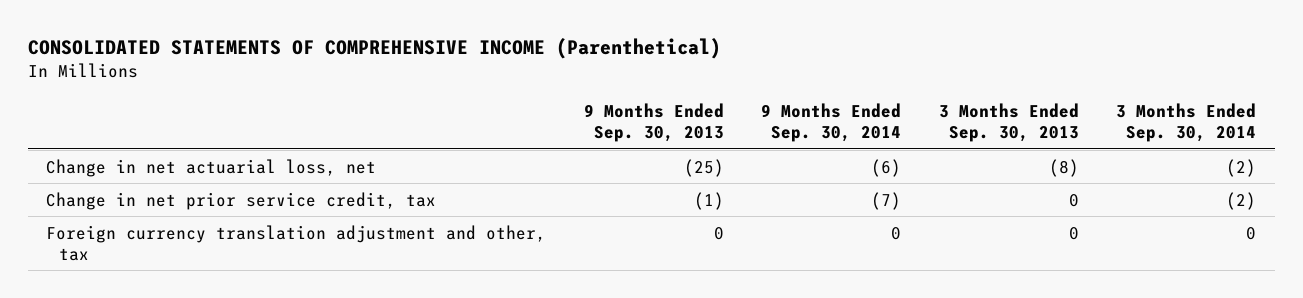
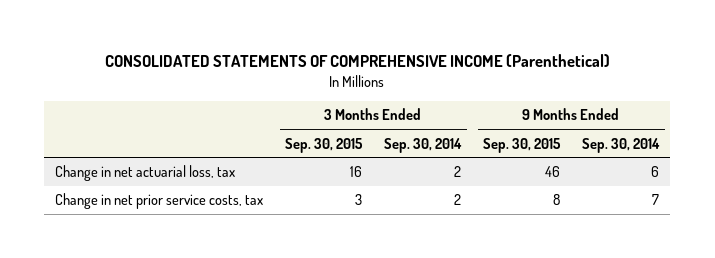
- | 9 Months Ended Sep. 30, 2013 | 9 Months Ended Sep. 30, 2014 | 3 Months Ended Sep. 30, 2013 | 3 Months Ended Sep. 30, 2014
+ | 3 Months Ended Sep. 30, 2015 | 3 Months Ended Sep. 30, 2014 | 9 Months Ended Sep. 30, 2015 | 9 Months Ended Sep. 30, 2014
- Change in net actuarial loss, net | (25) | (6) | (8) | (2)
- Change in net prior service credit, tax | (1) | (7) | 0 | (2)
- Foreign currency translation adjustment and other, tax | 0 | 0 | 0 | 0
+ Change in net actuarial loss, tax | 16 | 2 | 46 | 6
+ Change in net prior service costs, tax | 3 | 2 | 8 | 7

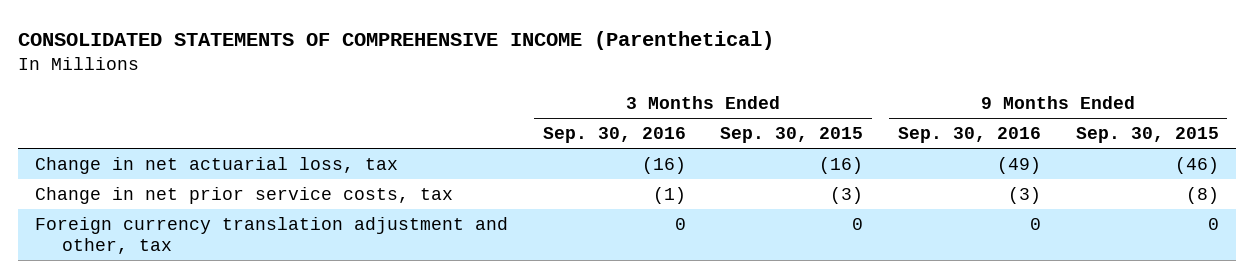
- | 3 Months Ended Sep. 30, 2015 | 3 Months Ended Sep. 30, 2014 | 9 Months Ended Sep. 30, 2015 | 9 Months Ended Sep. 30, 2014
+ | 3 Months Ended Sep. 30, 2016 | 3 Months Ended Sep. 30, 2015 | 9 Months Ended Sep. 30, 2016 | 9 Months Ended Sep. 30, 2015
- Change in net actuarial loss, tax | 16 | 2 | 46 | 6
- Change in net prior service costs, tax | 3 | 2 | 8 | 7
+ Change in net actuarial loss, tax | (16) | (16) | (49) | (46)
+ Change in net prior service costs, tax | (1) | (3) | (3) | (8)
+ Foreign currency translation adjustment and other, tax | 0 | 0 | 0 | 0

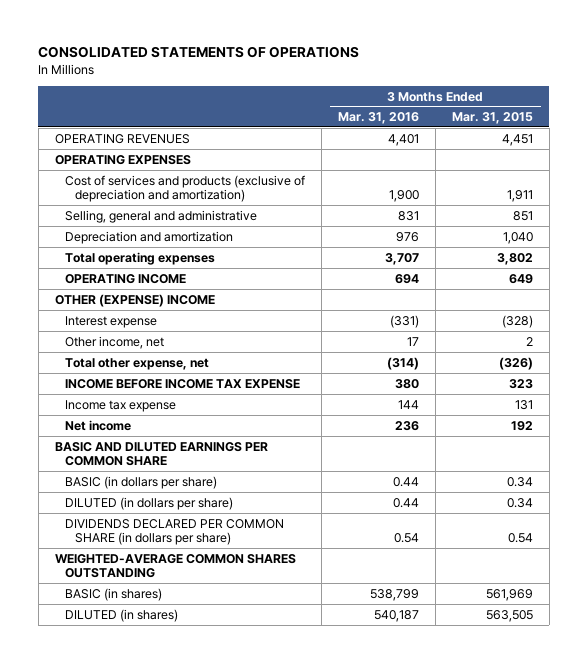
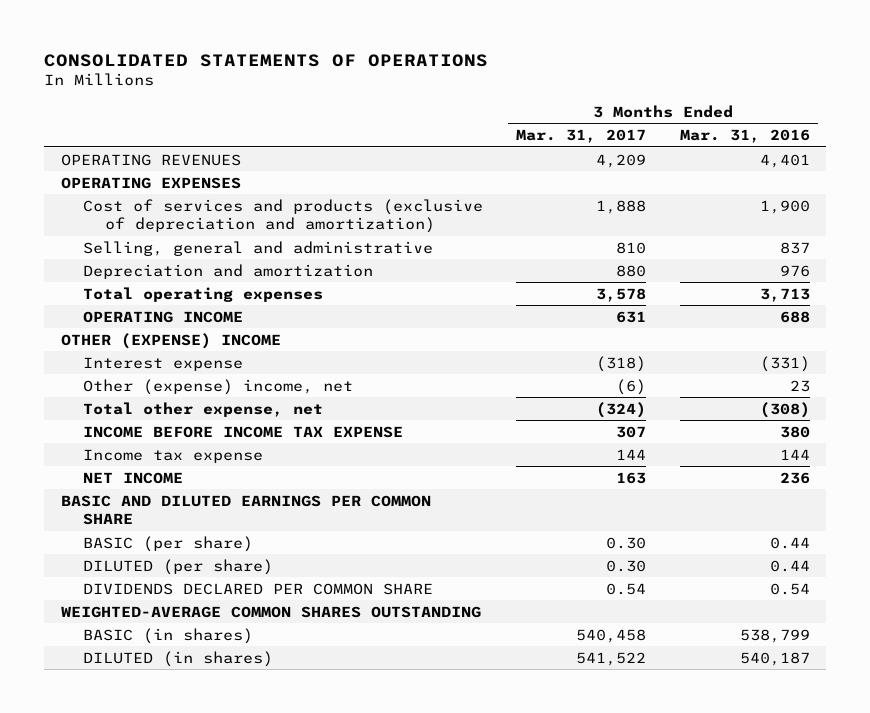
- | 3 Months Ended Mar. 31, 2016 | 3 Months Ended Mar. 31, 2015
+ | 3 Months Ended Mar. 31, 2017 | 3 Months Ended Mar. 31, 2016
- Selling, general and administrative | 831 | 851
+ Selling, general and administrative | 810 | 837
- Total operating expenses | 3,707 | 3,802
- OPERATING INCOME | 694 | 649
+ Total operating expenses | 3,578 | 3,713
+ OPERATING INCOME | 631 | 688
- Other income, net | 17 | 2
- Total other expense, net | (314) | (326)
+ Other (expense) income, net | (6) | 23
+ Total other expense, net | (324) | (308)
- Net income | 236 | 192
+ NET INCOME | 163 | 236
- BASIC (in dollars per share) | 0.44 | 0.34
- DILUTED (in dollars per share) | 0.44 | 0.34
- DIVIDENDS DECLARED PER COMMON SHARE (in dollars per share) | 0.54 | 0.54
+ BASIC (per share) | 0.30 | 0.44
+ DILUTED (per share) | 0.30 | 0.44
+ DIVIDENDS DECLARED PER COMMON SHARE | 0.54 | 0.54

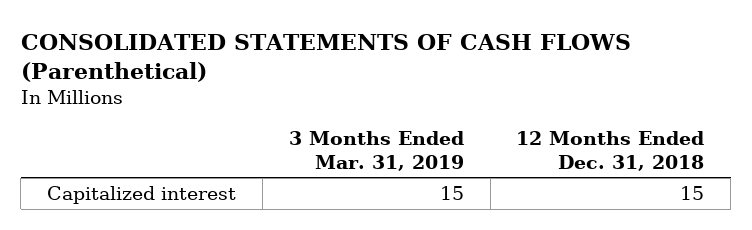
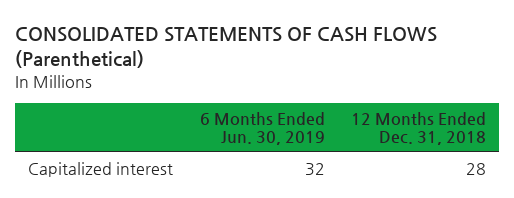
- | 3 Months Ended Mar. 31, 2019 | 12 Months Ended Dec. 31, 2018
+ | 6 Months Ended Jun. 30, 2019 | 12 Months Ended Dec. 31, 2018
- Capitalized interest | 15 | 15
+ Capitalized interest | 32 | 28

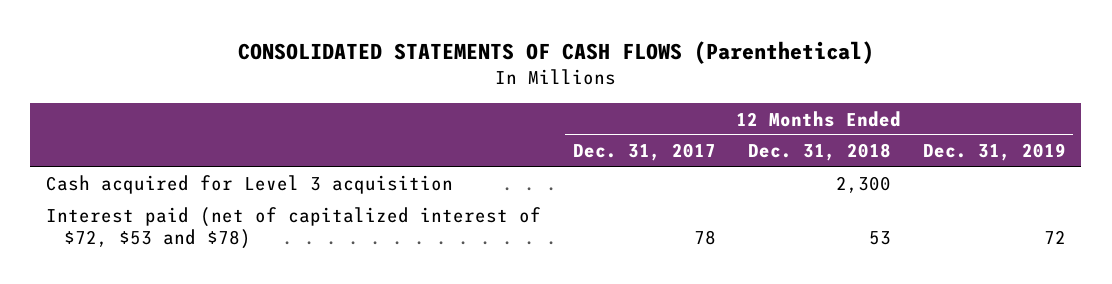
- | 6 Months Ended Jun. 30, 2019 | 12 Months Ended Dec. 31, 2018
+ | 12 Months Ended Dec. 31, 2017 | 12 Months Ended Dec. 31, 2018 | 12 Months Ended Dec. 31, 2019
- Capitalized interest | 32 | 28
+ Cash acquired for Level 3 acquisition | | 2,300 |
+ Interest paid (net of capitalized interest of $72, $53 and $78) | 78 | 53 | 72

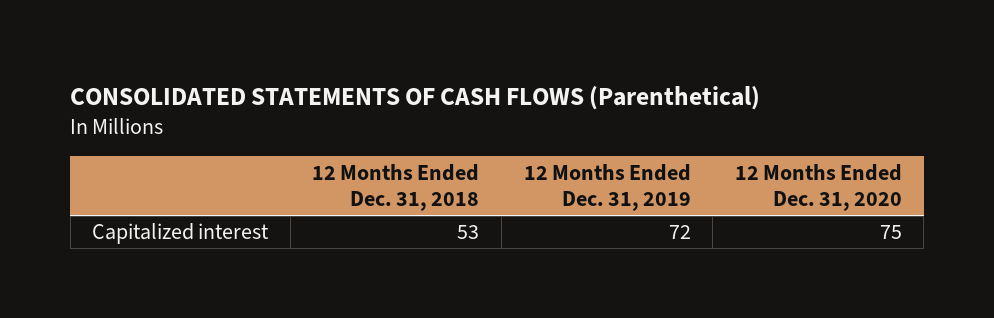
- | 12 Months Ended Dec. 31, 2017 | 12 Months Ended Dec. 31, 2018 | 12 Months Ended Dec. 31, 2019
+ | 12 Months Ended Dec. 31, 2018 | 12 Months Ended Dec. 31, 2019 | 12 Months Ended Dec. 31, 2020
- Cash acquired for Level 3 acquisition | | 2,300 |
- Interest paid (net of capitalized interest of $72, $53 and $78) | 78 | 53 | 72
+ Capitalized interest | 53 | 72 | 75

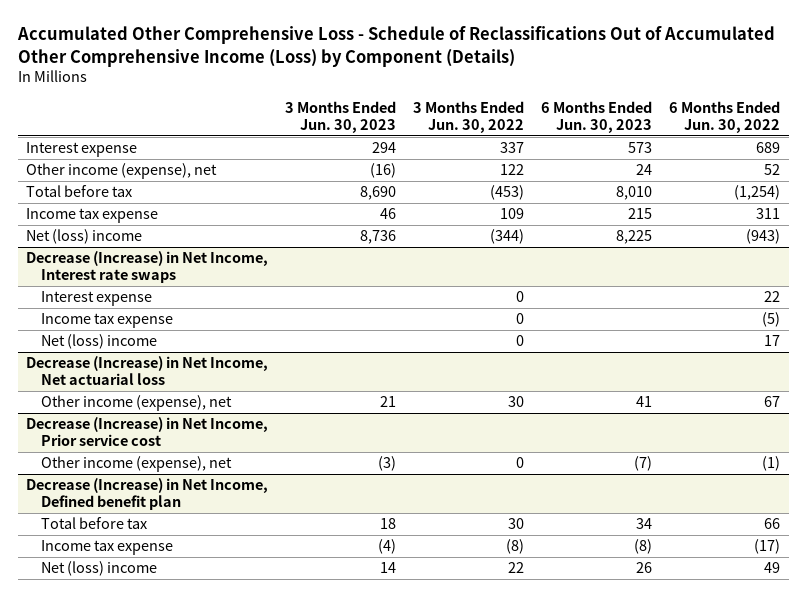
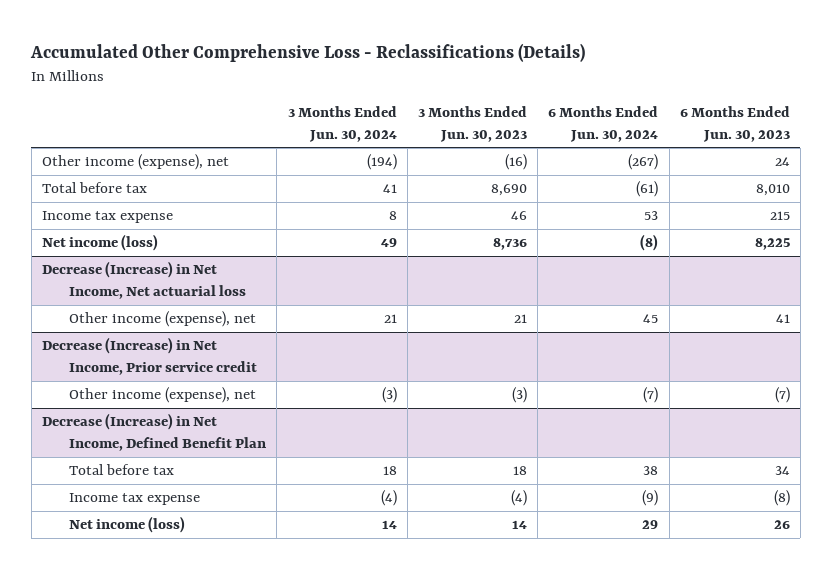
- Accumulated Other Comprehensive Loss - Schedule of Reclassifications Out of Accumulated Other Comprehensive Income (Loss) by Component (Details)
+ Accumulated Other Comprehensive Loss - Reclassifications (Details)
- | 3 Months Ended Jun. 30, 2023 | 3 Months Ended Jun. 30, 2022 | 6 Months Ended Jun. 30, 2023 | 6 Months Ended Jun. 30, 2022
+ | 3 Months Ended Jun. 30, 2024 | 3 Months Ended Jun. 30, 2023 | 6 Months Ended Jun. 30, 2024 | 6 Months Ended Jun. 30, 2023
- Interest expense | 294 | 337 | 573 | 689
- Net (loss) income | 8,736 | (344) | 8,225 | (943)
- Decrease (Increase) in Net Income, Interest rate swaps
- Interest expense | | 0 | | 22
- Income tax expense | | 0 | | (5)
- Net (loss) income | | 0 | | 17
+ Net income (loss) | 49 | 8,736 | (8) | 8,225
- Decrease (Increase) in Net Income, Prior service cost
+ Decrease (Increase) in Net Income, Prior service credit
- Decrease (Increase) in Net Income, Defined benefit plan
+ Decrease (Increase) in Net Income, Defined Benefit Plan
- Net (loss) income | 14 | 22 | 26 | 49
+ Net income (loss) | 14 | 14 | 29 | 26

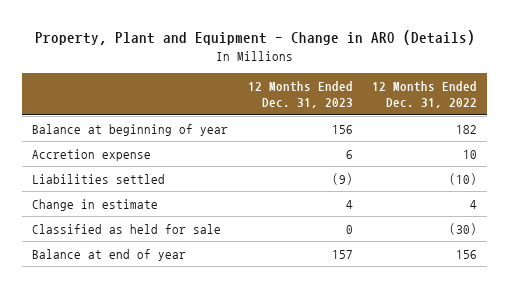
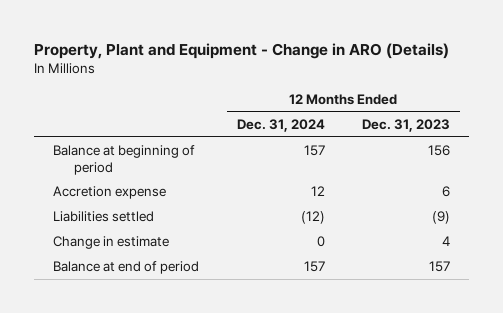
- | 12 Months Ended Dec. 31, 2023 | 12 Months Ended Dec. 31, 2022
+ | 12 Months Ended Dec. 31, 2024 | 12 Months Ended Dec. 31, 2023
- Balance at beginning of year | 156 | 182
+ Balance at beginning of period | 157 | 156
- Classified as held for sale | 0 | (30)
- Balance at end of year | 157 | 156
+ Balance at end of period | 157 | 157

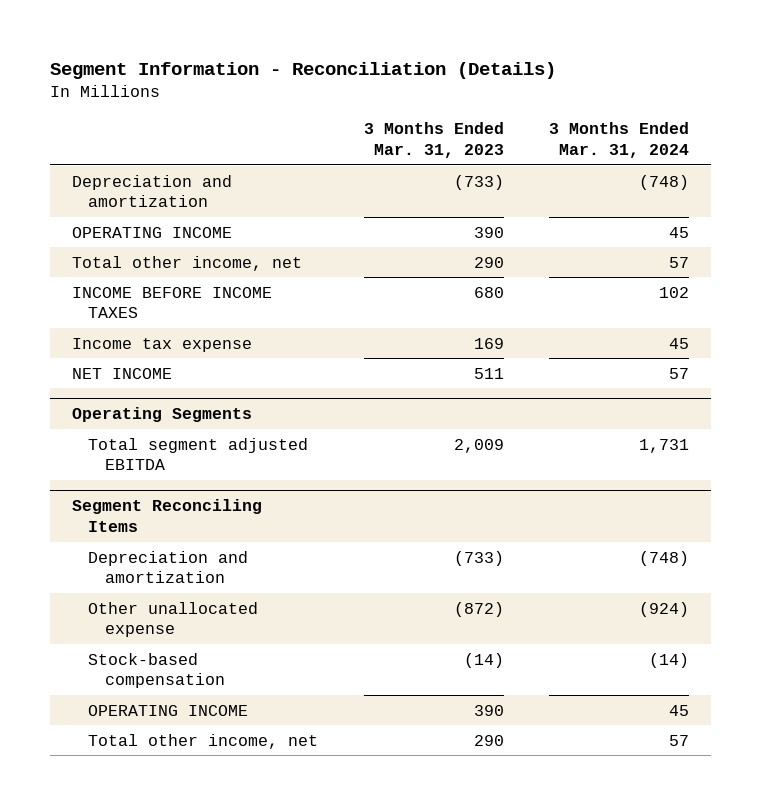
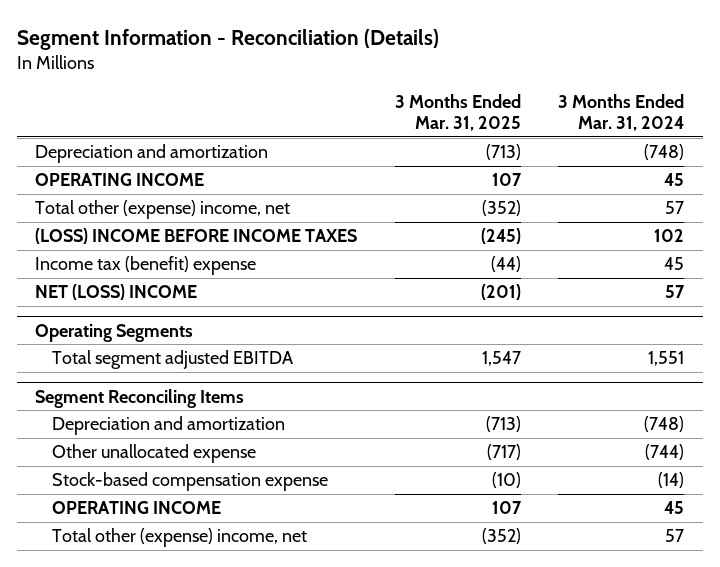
- | 3 Months Ended Mar. 31, 2023 | 3 Months Ended Mar. 31, 2024
+ | 3 Months Ended Mar. 31, 2025 | 3 Months Ended Mar. 31, 2024
- Total other income, net | 290 | 57
- INCOME BEFORE INCOME TAXES | 680 | 102
- Income tax expense | 169 | 45
- NET INCOME | 511 | 57
+ Total other (expense) income, net | (352) | 57
+ (LOSS) INCOME BEFORE INCOME TAXES | (245) | 102
+ Income tax (benefit) expense | (44) | 45
+ NET (LOSS) INCOME | (201) | 57
@ Operating Segments
- Total segment adjusted EBITDA | 2,009 | 1,731
+ Total segment adjusted EBITDA | 1,547 | 1,551
@ Segment Reconciling Items
- Other unallocated expense | (872) | (924)
- Stock-based compensation | (14) | (14)
+ Other unallocated expense | (717) | (744)
+ Stock-based compensation expense | (10) | (14)
- Total other income, net | 290 | 57
+ Total other (expense) income, net | (352) | 57

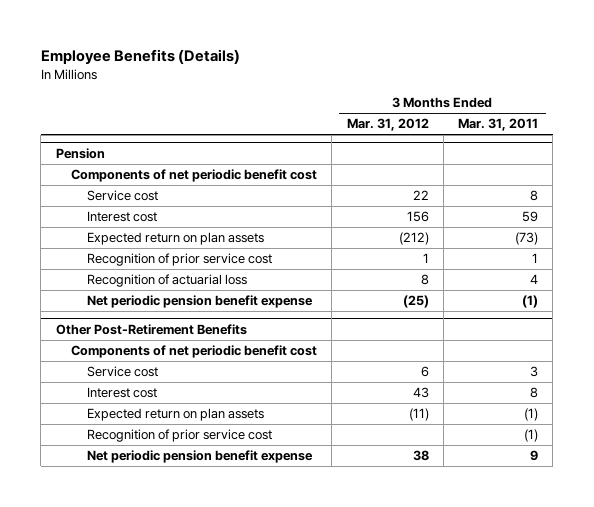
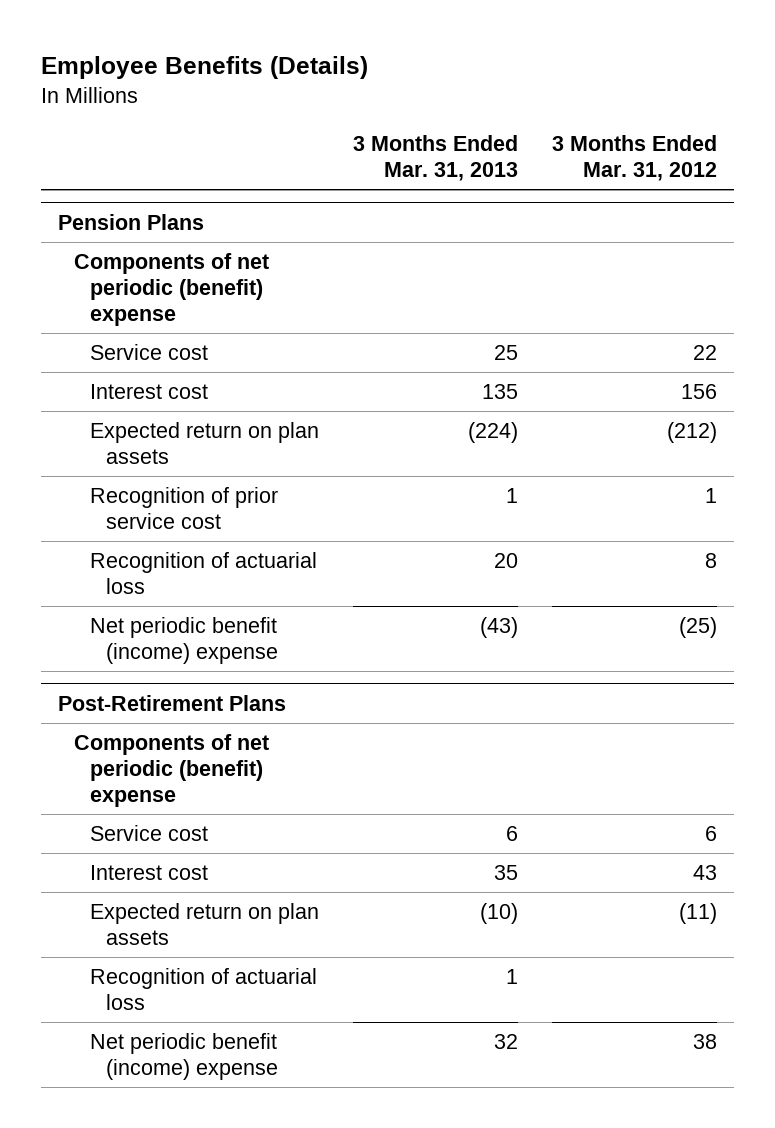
- | 3 Months Ended Mar. 31, 2012 | 3 Months Ended Mar. 31, 2011
+ | 3 Months Ended Mar. 31, 2013 | 3 Months Ended Mar. 31, 2012
- Pension
- Components of net periodic benefit cost
+ Pension Plans
+ Components of net periodic (benefit) expense
- Net periodic pension benefit expense | (25) | (1)
- Other Post-Retirement Benefits
- Components of net periodic benefit cost
+ Net periodic benefit (income) expense | (43) | (25)
+ Post-Retirement Plans
+ Components of net periodic (benefit) expense
- Recognition of prior service cost | | (1)
- Net periodic pension benefit expense | 38 | 9
+ Recognition of actuarial loss | 1 |
+ Net periodic benefit (income) expense | 32 | 38

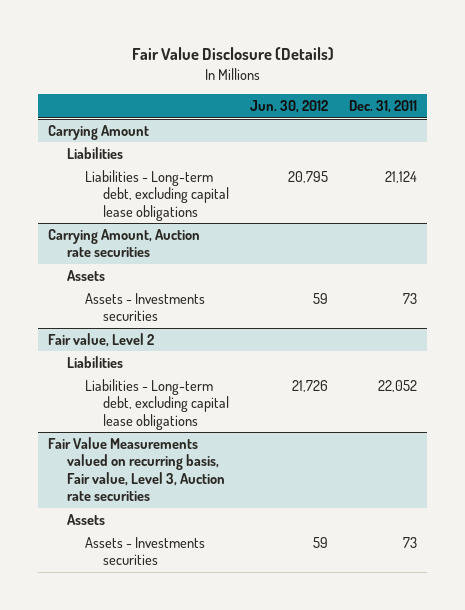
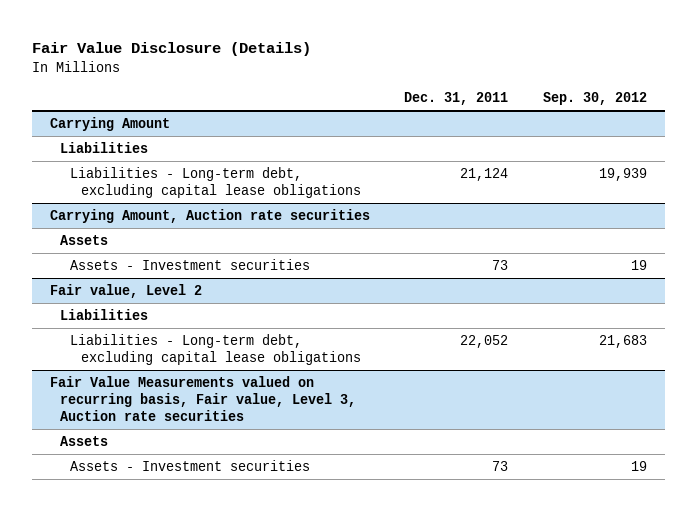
- | Jun. 30, 2012 | Dec. 31, 2011
+ | Dec. 31, 2011 | Sep. 30, 2012
@ Carrying Amount, Auction rate securities
- Assets - Investments securities | 59 | 73
+ Assets - Investment securities | 73 | 19
@ Fair Value Measurements valued on recurring basis, Fair value, Level 3, Auction rate securities
- Assets - Investments securities | 59 | 73
+ Assets - Investment securities | 73 | 19

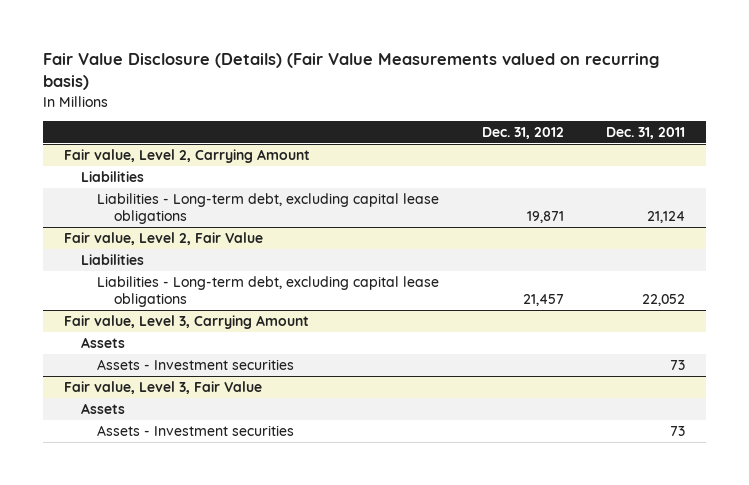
- Fair Value Disclosure (Details)
+ Fair Value Disclosure (Details) (Fair Value Measurements valued on recurring basis)
- | Dec. 31, 2011 | Sep. 30, 2012
+ | Dec. 31, 2012 | Dec. 31, 2011
- Carrying Amount
+ Fair value, Level 2, Carrying Amount
- Carrying Amount, Auction rate securities
- Assets
- Assets - Investment securities | 73 | 19
- Fair value, Level 2
+ Fair value, Level 2, Fair Value
- Fair Value Measurements valued on recurring basis, Fair value, Level 3, Auction rate securities
+ Fair value, Level 3, Carrying Amount
+ Fair value, Level 3, Fair Value
+ Assets
+ Assets - Investment securities | | 73

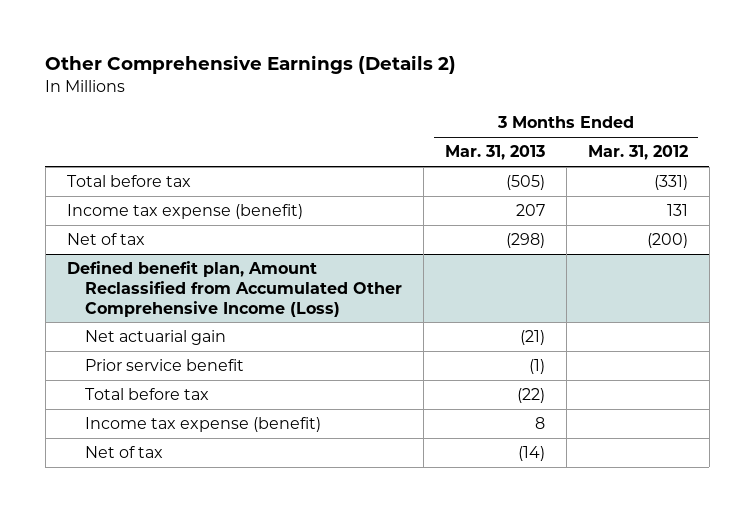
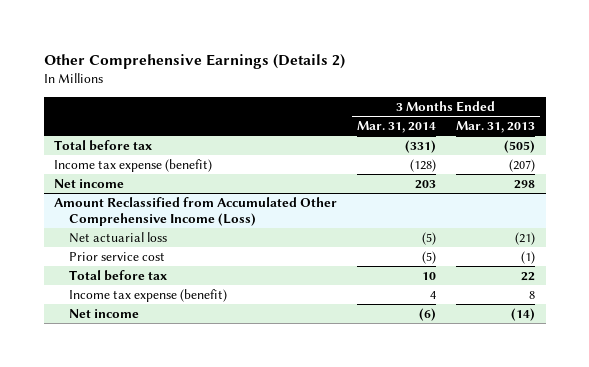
- | 3 Months Ended Mar. 31, 2013 | 3 Months Ended Mar. 31, 2012
+ | 3 Months Ended Mar. 31, 2014 | 3 Months Ended Mar. 31, 2013
- Income tax expense (benefit) | 207 | 131
- Net of tax | (298) | (200)
- Defined benefit plan, Amount Reclassified from Accumulated Other Comprehensive Income (Loss)
- Net actuarial gain | (21) |
- Prior service benefit | (1) |
- Total before tax | (22) |
+ Income tax expense (benefit) | (128) | (207)
+ Net income | 203 | 298
+ Amount Reclassified from Accumulated Other Comprehensive Income (Loss)
+ Net actuarial loss | (5) | (21)
+ Prior service cost | (5) | (1)
+ Total before tax | 10 | 22
- Net of tax | (14) |
+ Net income | (6) | (14)

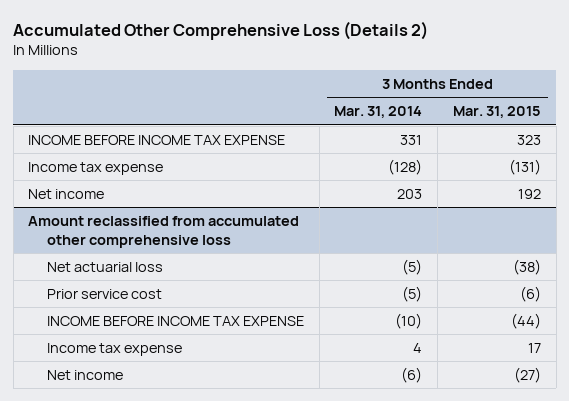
- Other Comprehensive Earnings (Details 2)
+ Accumulated Other Comprehensive Loss (Details 2)
- | 3 Months Ended Mar. 31, 2014 | 3 Months Ended Mar. 31, 2013
+ | 3 Months Ended Mar. 31, 2014 | 3 Months Ended Mar. 31, 2015
- Total before tax | (331) | (505)
- Income tax expense (benefit) | (128) | (207)
+ INCOME BEFORE INCOME TAX EXPENSE | 331 | 323
+ Income tax expense | (128) | (131)
- Amount Reclassified from Accumulated Other Comprehensive Income (Loss)
+ Amount reclassified from accumulated other comprehensive loss
- Total before tax | 10 | 22
- Income tax expense (benefit) | 4 | 8
+ INCOME BEFORE INCOME TAX EXPENSE | (10) | (44)
+ Income tax expense | 4 | 17

